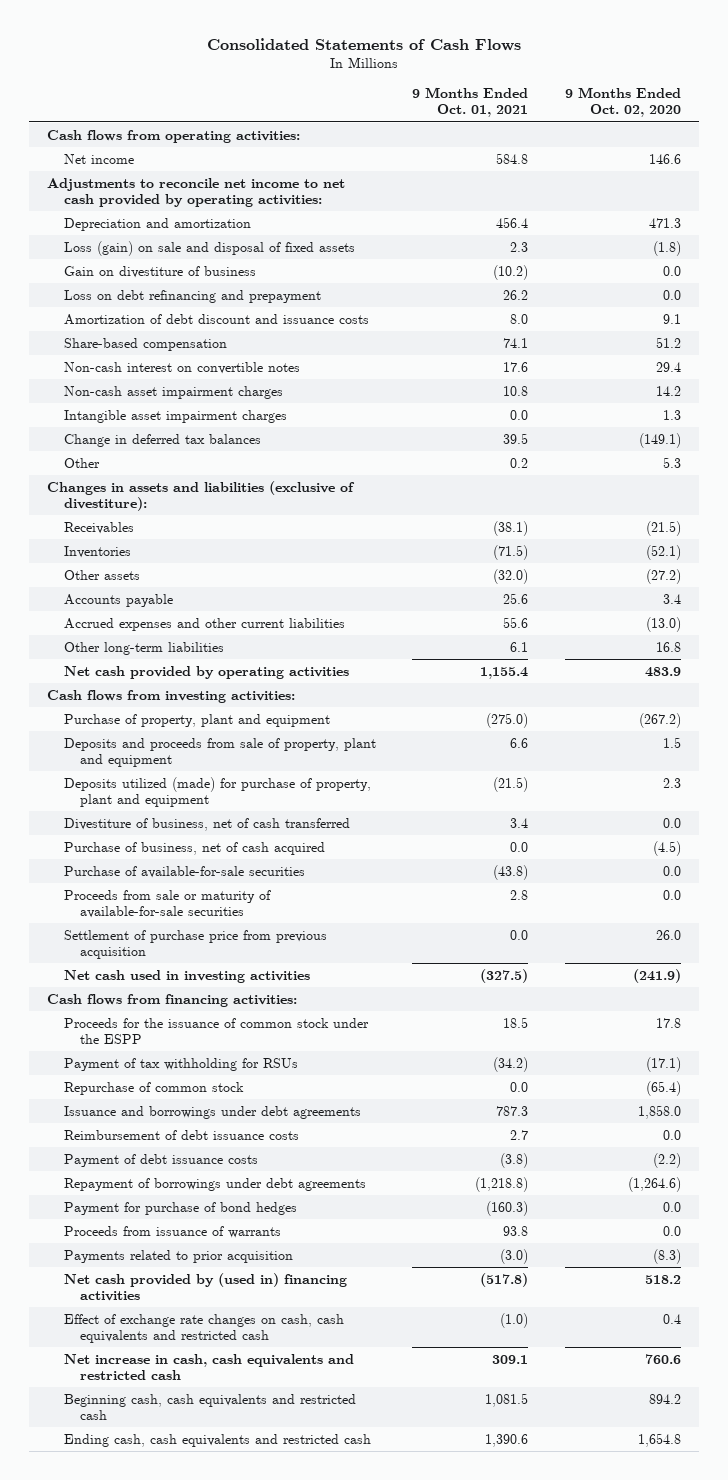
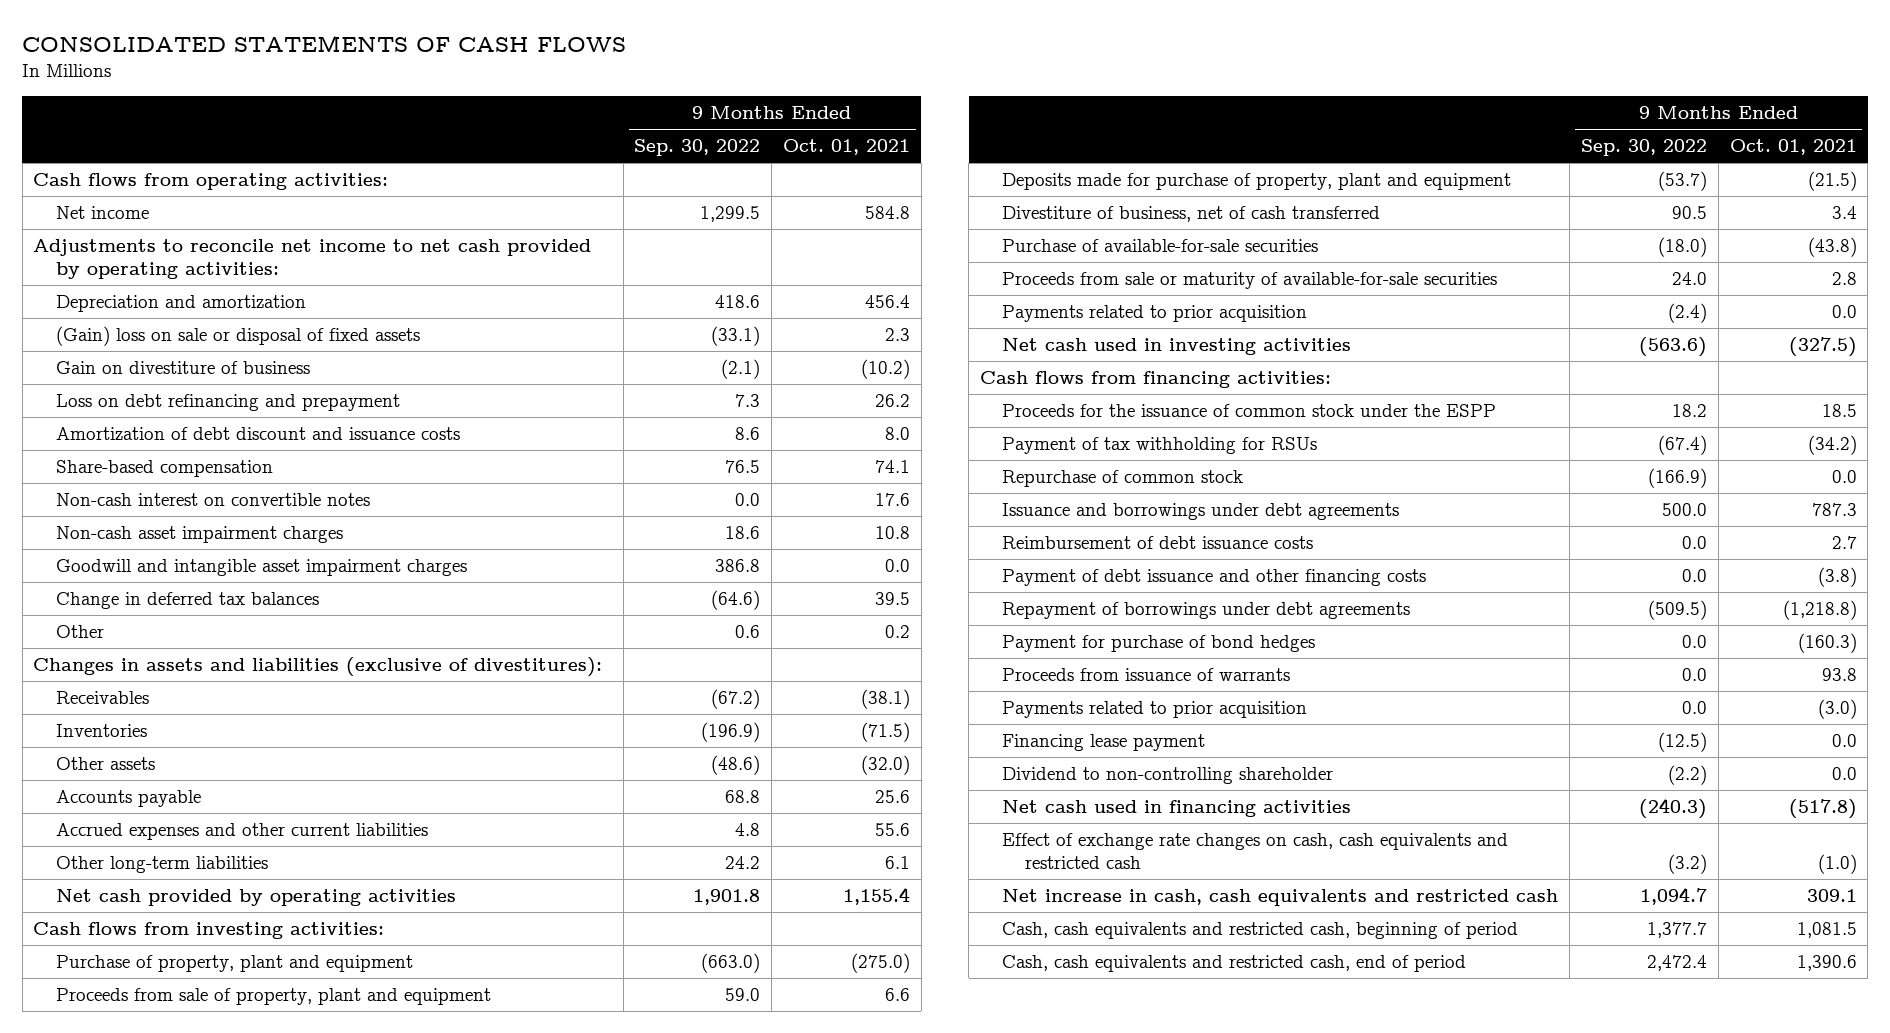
- Consolidated Statements of Cash Flows
+ CONSOLIDATED STATEMENTS OF CASH FLOWS
- | 9 Months Ended Oct. 01, 2021 | 9 Months Ended Oct. 02, 2020
+ | 9 Months Ended Sep. 30, 2022 | 9 Months Ended Oct. 01, 2021
- Loss (gain) on sale and disposal of fixed assets | 2.3 | (1.8)
+ (Gain) loss on sale or disposal of fixed assets | (33.1) | 2.3
- Intangible asset impairment charges | 0.0 | 1.3
+ Goodwill and intangible asset impairment charges | 386.8 | 0.0
- Changes in assets and liabilities (exclusive of divestiture):
+ Changes in assets and liabilities (exclusive of divestitures):
- Deposits and proceeds from sale of property, plant and equipment | 6.6 | 1.5
- Deposits utilized (made) for purchase of property, plant and equipment | (21.5) | 2.3
+ Proceeds from sale of property, plant and equipment | 59.0 | 6.6
+ Deposits made for purchase of property, plant and equipment | (53.7) | (21.5)
- Purchase of business, net of cash acquired | 0.0 | (4.5)
- Settlement of purchase price from previous acquisition | 0.0 | 26.0
+ Payments related to prior acquisition | (2.4) | 0.0
- Payment of debt issuance costs | (3.8) | (2.2)
+ Payment of debt issuance and other financing costs | 0.0 | (3.8)
- Net cash provided by (used in) financing activities | (517.8) | 518.2
+ Financing lease payment | (12.5) | 0.0
+ Dividend to non-controlling shareholder | (2.2) | 0.0
+ Net cash used in financing activities | (240.3) | (517.8)
- Beginning cash, cash equivalents and restricted cash | 1,081.5 | 894.2
- Ending cash, cash equivalents and restricted cash | 1,390.6 | 1,654.8
+ Cash, cash equivalents and restricted cash, beginning of period | 1,377.7 | 1,081.5
+ Cash, cash equivalents and restricted cash, end of period | 2,472.4 | 1,390.6

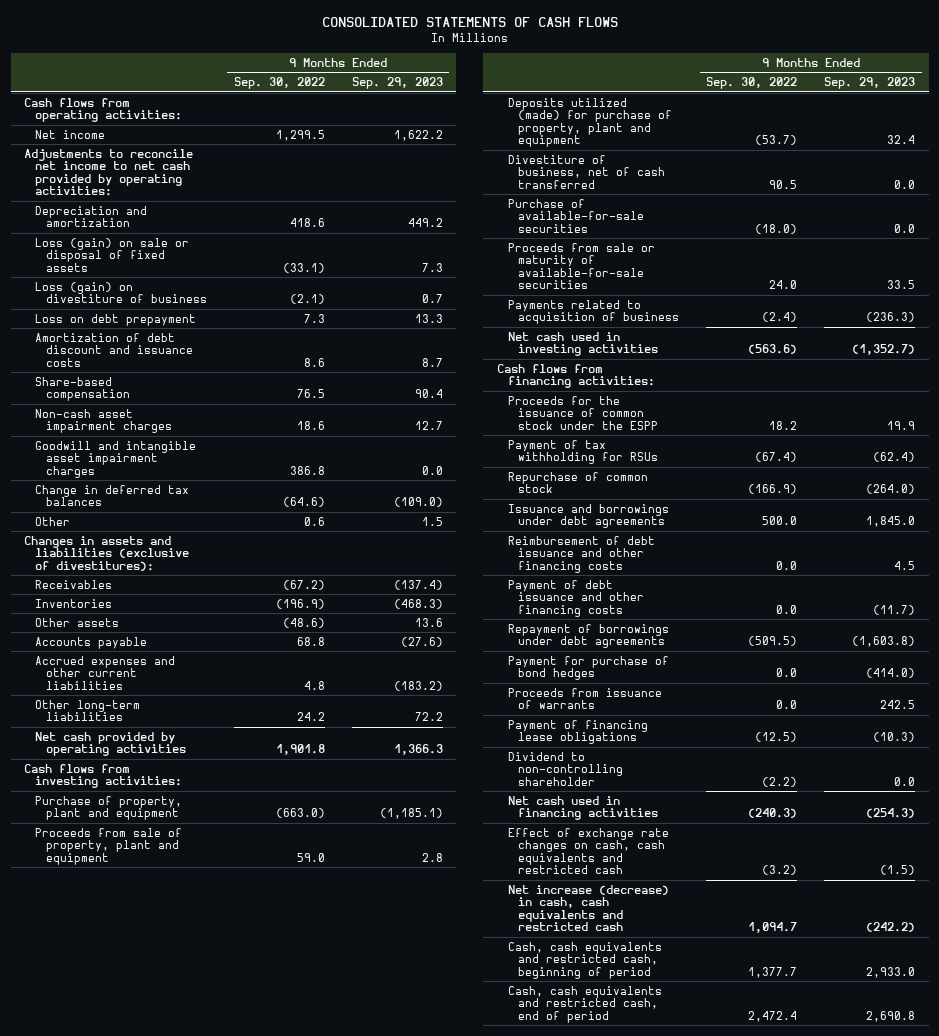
- | 9 Months Ended Sep. 30, 2022 | 9 Months Ended Oct. 01, 2021
+ | 9 Months Ended Sep. 30, 2022 | 9 Months Ended Sep. 29, 2023
- (Gain) loss on sale or disposal of fixed assets | (33.1) | 2.3
- Gain on divestiture of business | (2.1) | (10.2)
- Loss on debt refinancing and prepayment | 7.3 | 26.2
+ Loss (gain) on sale or disposal of fixed assets | (33.1) | 7.3
+ Loss (gain) on divestiture of business | (2.1) | 0.7
+ Loss on debt prepayment | 7.3 | 13.3
- Non-cash interest on convertible notes | 0.0 | 17.6
- Deposits made for purchase of property, plant and equipment | (53.7) | (21.5)
+ Deposits utilized (made) for purchase of property, plant and equipment | (53.7) | 32.4
- Payments related to prior acquisition | (2.4) | 0.0
+ Payments related to acquisition of business | (2.4) | (236.3)
- Reimbursement of debt issuance costs | 0.0 | 2.7
+ Reimbursement of debt issuance and other financing costs | 0.0 | 4.5
- Payments related to prior acquisition | 0.0 | (3.0)
- Financing lease payment | (12.5) | 0.0
+ Payment of financing lease obligations | (12.5) | (10.3)
- Net increase in cash, cash equivalents and restricted cash | 1,094.7 | 309.1
+ Net increase (decrease) in cash, cash equivalents and restricted cash | 1,094.7 | (242.2)

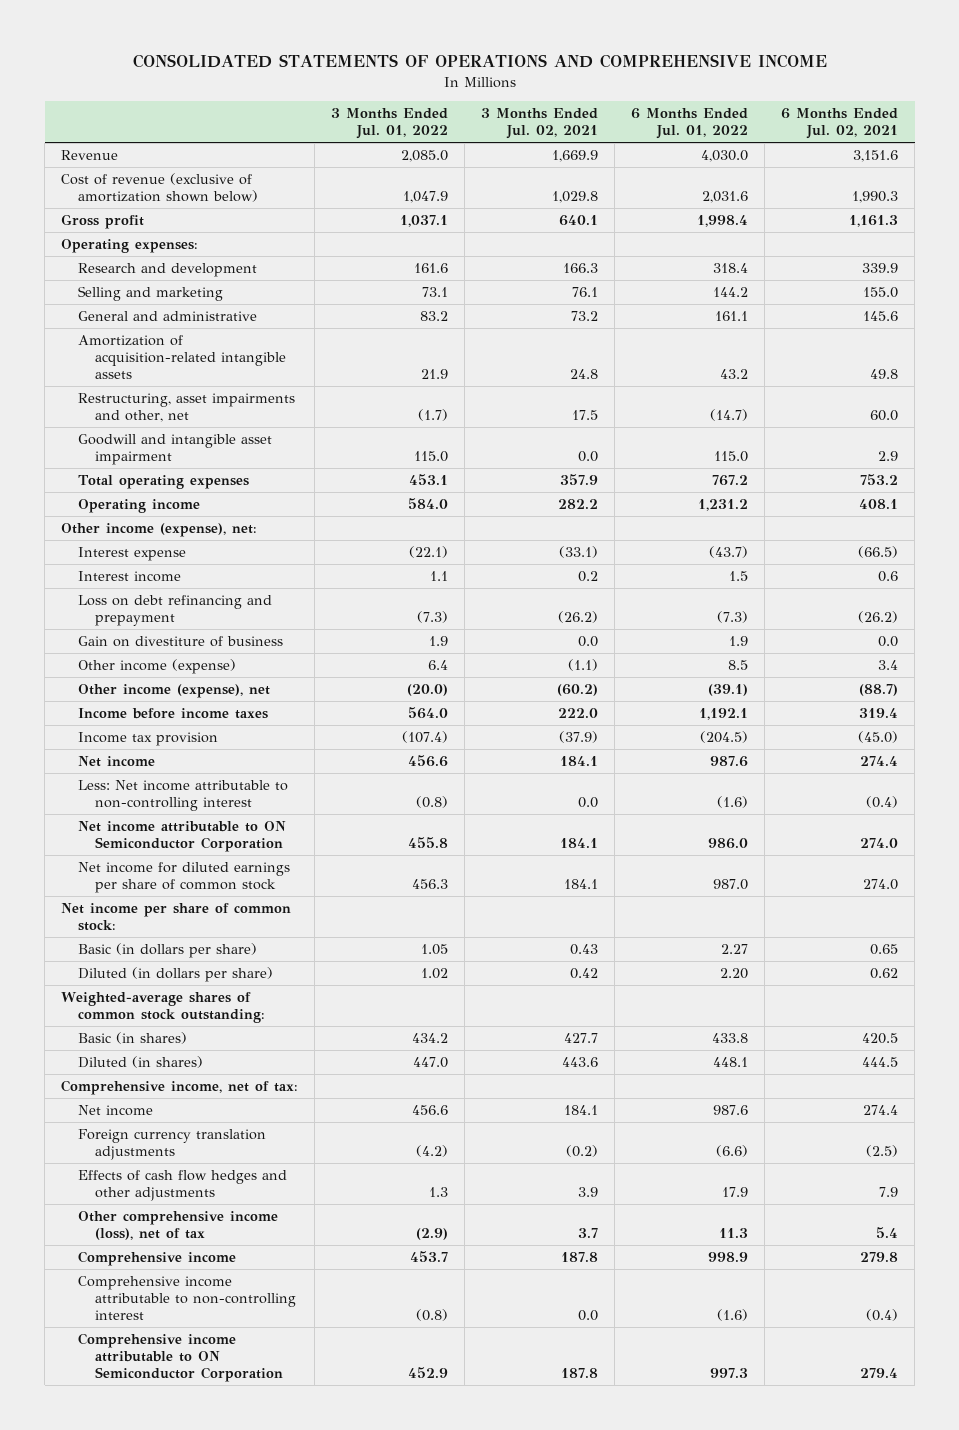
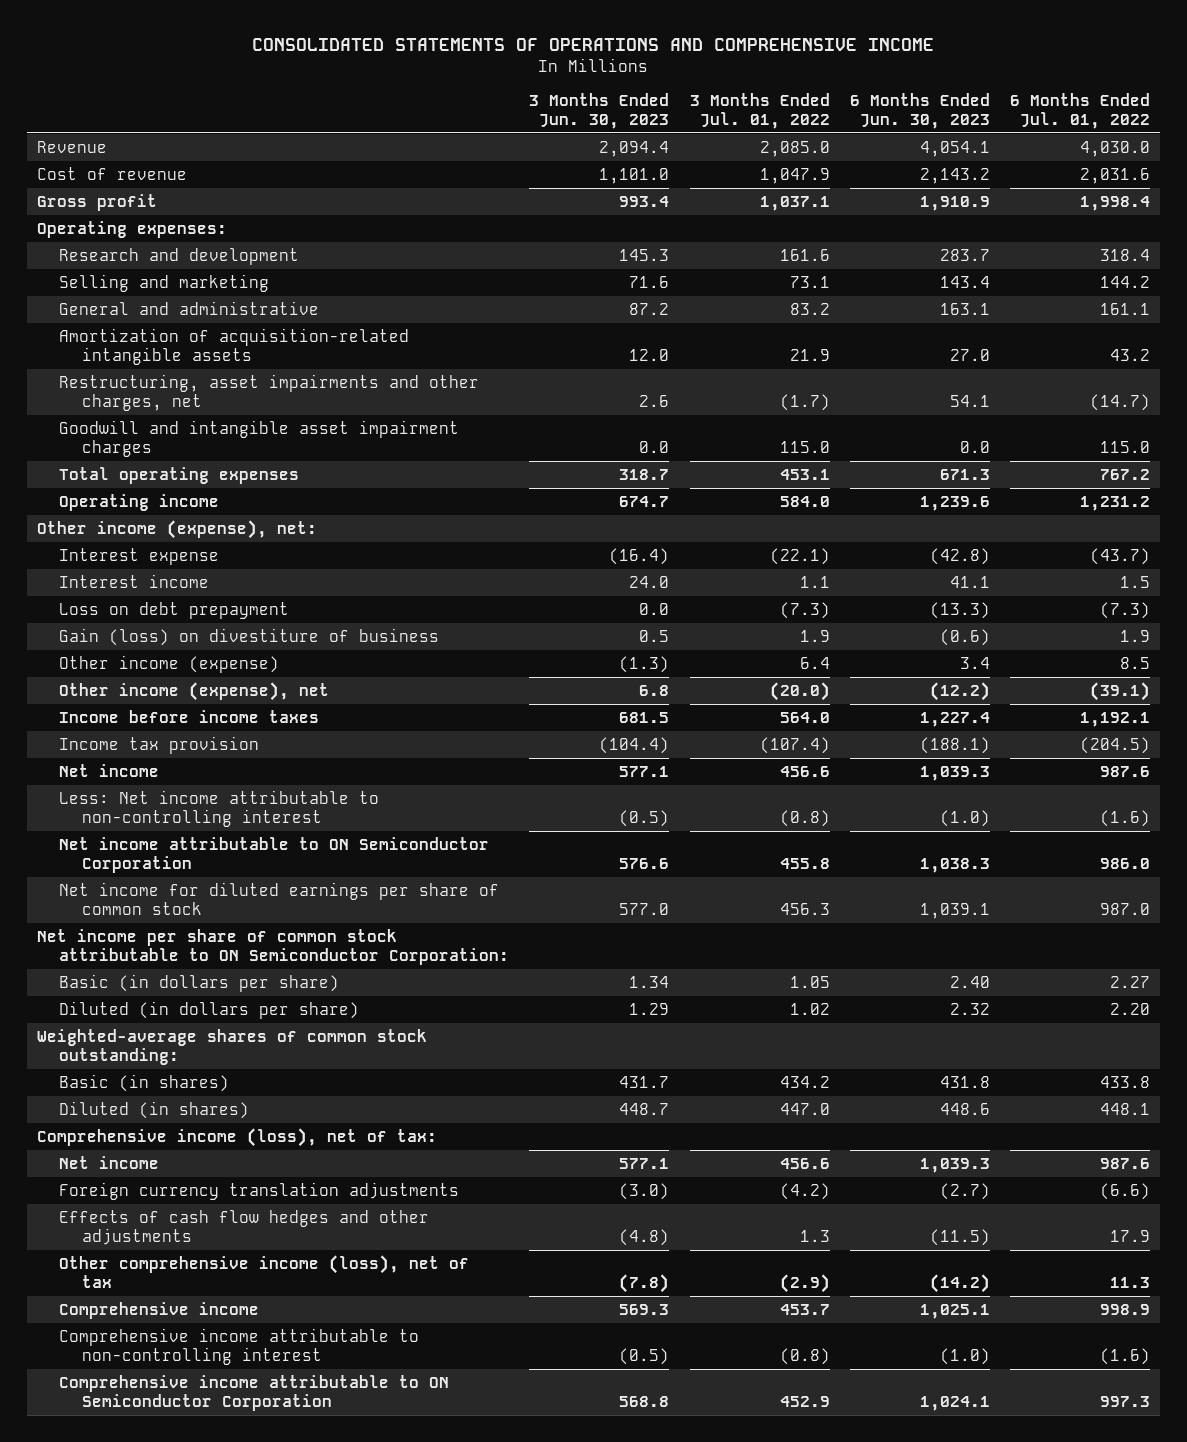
- | 3 Months Ended Jul. 01, 2022 | 3 Months Ended Jul. 02, 2021 | 6 Months Ended Jul. 01, 2022 | 6 Months Ended Jul. 02, 2021
+ | 3 Months Ended Jun. 30, 2023 | 3 Months Ended Jul. 01, 2022 | 6 Months Ended Jun. 30, 2023 | 6 Months Ended Jul. 01, 2022
- Cost of revenue (exclusive of amortization shown below) | 1,047.9 | 1,029.8 | 2,031.6 | 1,990.3
+ Cost of revenue | 1,101.0 | 1,047.9 | 2,143.2 | 2,031.6
- Restructuring, asset impairments and other, net | (1.7) | 17.5 | (14.7) | 60.0
- Goodwill and intangible asset impairment | 115.0 | 0.0 | 115.0 | 2.9
+ Restructuring, asset impairments and other charges, net | 2.6 | (1.7) | 54.1 | (14.7)
+ Goodwill and intangible asset impairment charges | 0.0 | 115.0 | 0.0 | 115.0
- Loss on debt refinancing and prepayment | (7.3) | (26.2) | (7.3) | (26.2)
- Gain on divestiture of business | 1.9 | 0.0 | 1.9 | 0.0
+ Loss on debt prepayment | 0.0 | (7.3) | (13.3) | (7.3)
+ Gain (loss) on divestiture of business | 0.5 | 1.9 | (0.6) | 1.9
- Net income per share of common stock:
+ Net income per share of common stock attributable to ON Semiconductor Corporation:
- Comprehensive income, net of tax:
+ Comprehensive income (loss), net of tax:

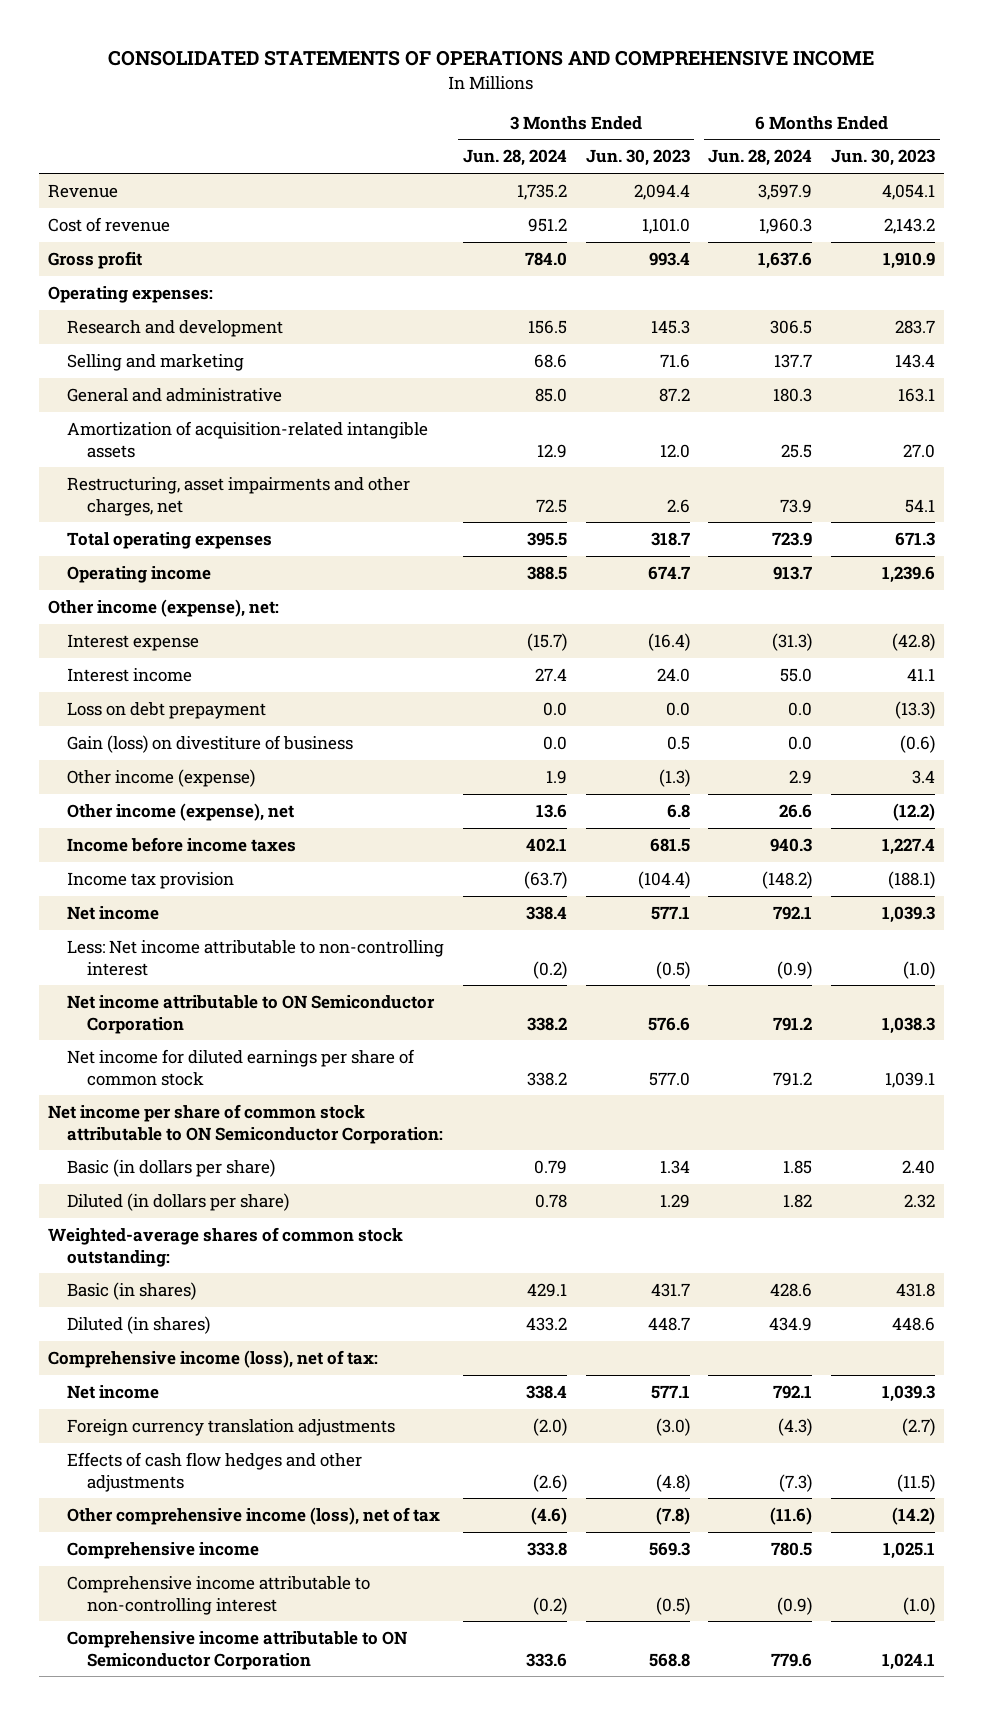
- | 3 Months Ended Jun. 30, 2023 | 3 Months Ended Jul. 01, 2022 | 6 Months Ended Jun. 30, 2023 | 6 Months Ended Jul. 01, 2022
+ | 3 Months Ended Jun. 28, 2024 | 3 Months Ended Jun. 30, 2023 | 6 Months Ended Jun. 28, 2024 | 6 Months Ended Jun. 30, 2023
- Goodwill and intangible asset impairment charges | 0.0 | 115.0 | 0.0 | 115.0

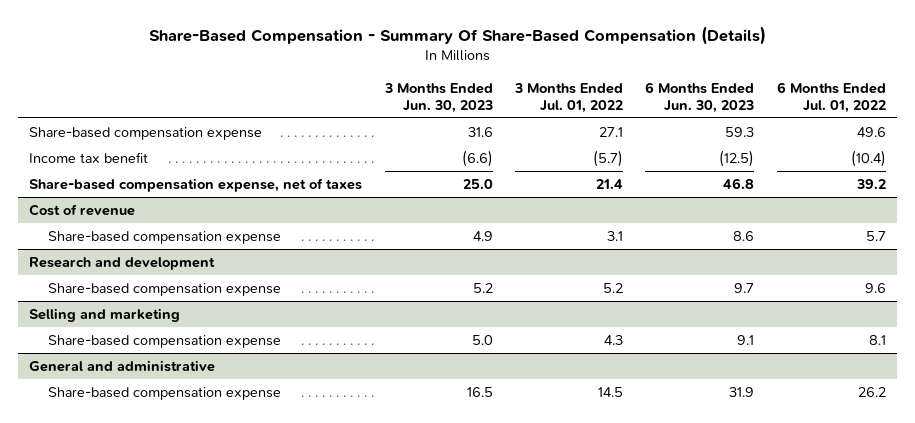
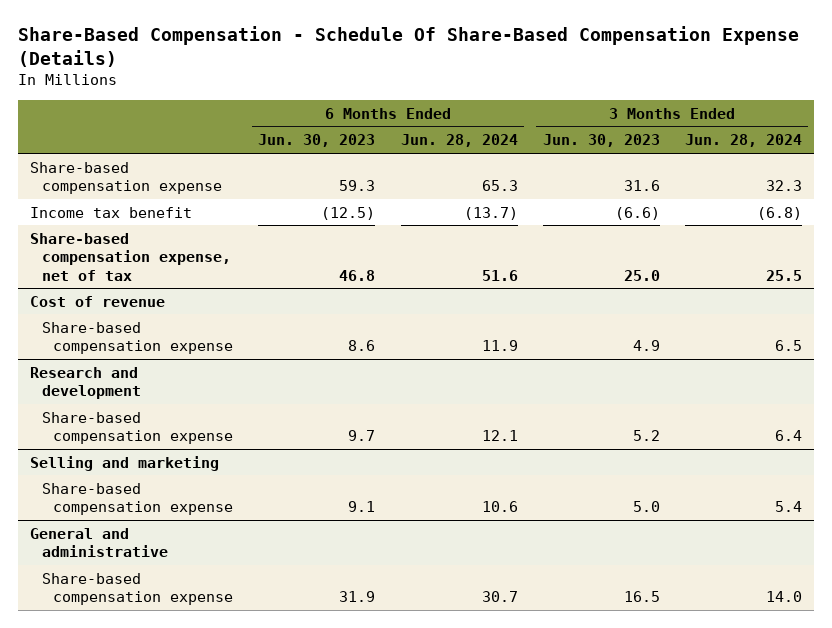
- Share-Based Compensation - Summary Of Share-Based Compensation (Details)
+ Share-Based Compensation - Schedule Of Share-Based Compensation Expense (Details)
- | 3 Months Ended Jun. 30, 2023 | 3 Months Ended Jul. 01, 2022 | 6 Months Ended Jun. 30, 2023 | 6 Months Ended Jul. 01, 2022
+ | 6 Months Ended Jun. 30, 2023 | 6 Months Ended Jun. 28, 2024 | 3 Months Ended Jun. 30, 2023 | 3 Months Ended Jun. 28, 2024
- Share-based compensation expense, net of taxes | 25.0 | 21.4 | 46.8 | 39.2
+ Share-based compensation expense, net of tax | 46.8 | 51.6 | 25.0 | 25.5

